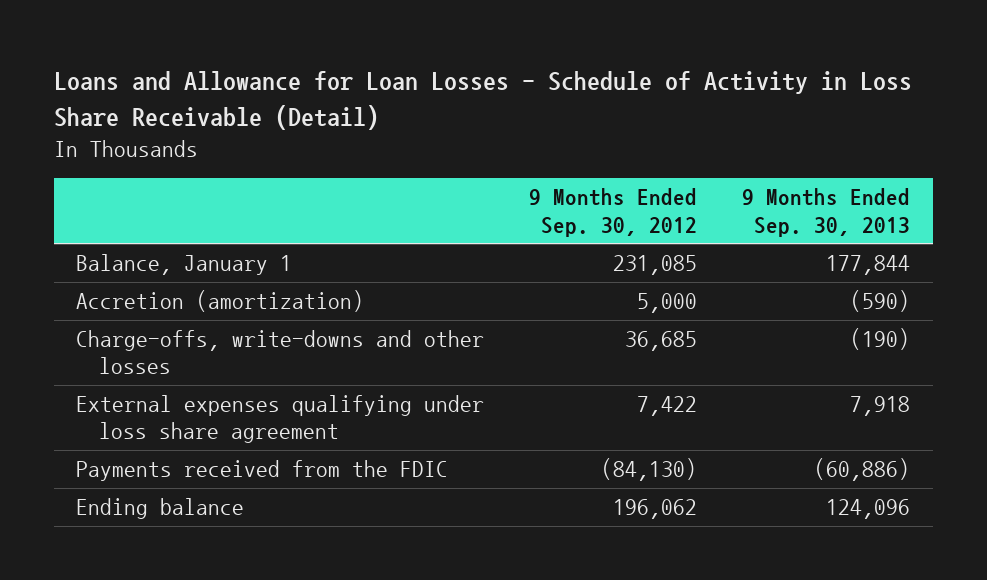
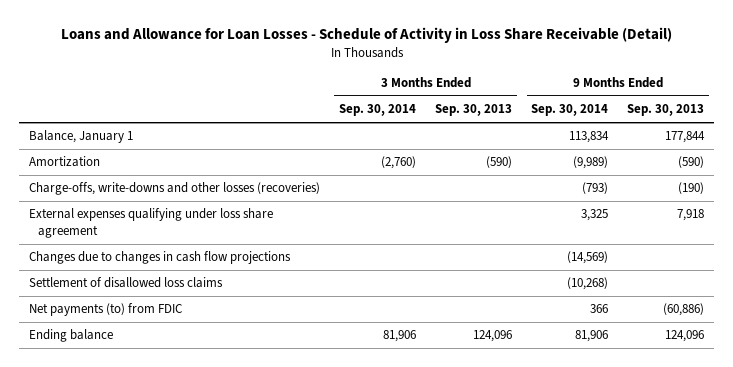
- | 9 Months Ended Sep. 30, 2012 | 9 Months Ended Sep. 30, 2013
+ | 3 Months Ended Sep. 30, 2014 | 3 Months Ended Sep. 30, 2013 | 9 Months Ended Sep. 30, 2014 | 9 Months Ended Sep. 30, 2013
- Accretion (amortization) | 5,000 | (590)
- Charge-offs, write-downs and other losses | 36,685 | (190)
+ Amortization | (2,760) | (590) | (9,989) | (590)
+ Charge-offs, write-downs and other losses (recoveries) | | | (793) | (190)
- Payments received from the FDIC | (84,130) | (60,886)
+ Changes due to changes in cash flow projections | | | (14,569) |
+ Settlement of disallowed loss claims | | | (10,268) |
+ Net payments (to) from FDIC | | | 366 | (60,886)

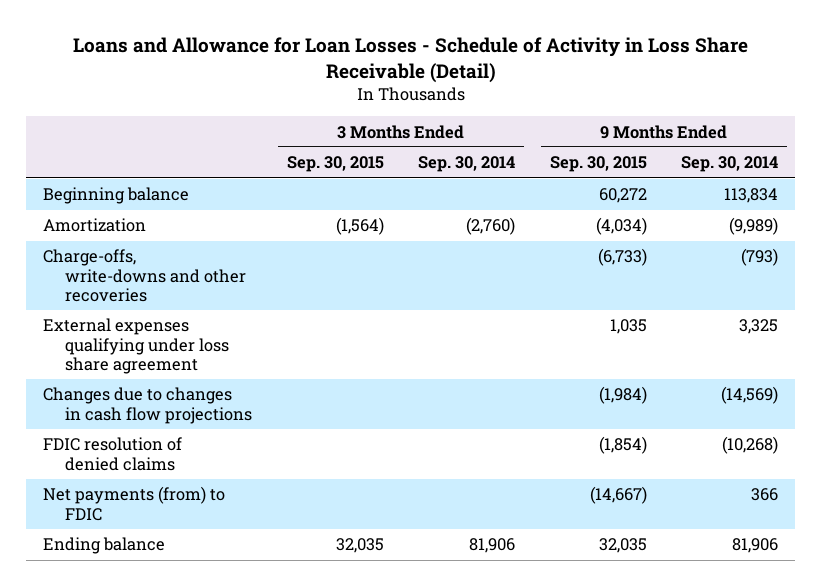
- | 3 Months Ended Sep. 30, 2014 | 3 Months Ended Sep. 30, 2013 | 9 Months Ended Sep. 30, 2014 | 9 Months Ended Sep. 30, 2013
+ | 3 Months Ended Sep. 30, 2015 | 3 Months Ended Sep. 30, 2014 | 9 Months Ended Sep. 30, 2015 | 9 Months Ended Sep. 30, 2014
- Balance, January 1 | | | 113,834 | 177,844
+ Beginning balance | | | 60,272 | 113,834
- Charge-offs, write-downs and other losses (recoveries) | | | (793) | (190)
+ Charge-offs, write-downs and other recoveries | | | (6,733) | (793)
- Settlement of disallowed loss claims | | | (10,268) |
- Net payments (to) from FDIC | | | 366 | (60,886)
+ FDIC resolution of denied claims | | | (1,854) | (10,268)
+ Net payments (from) to FDIC | | | (14,667) | 366

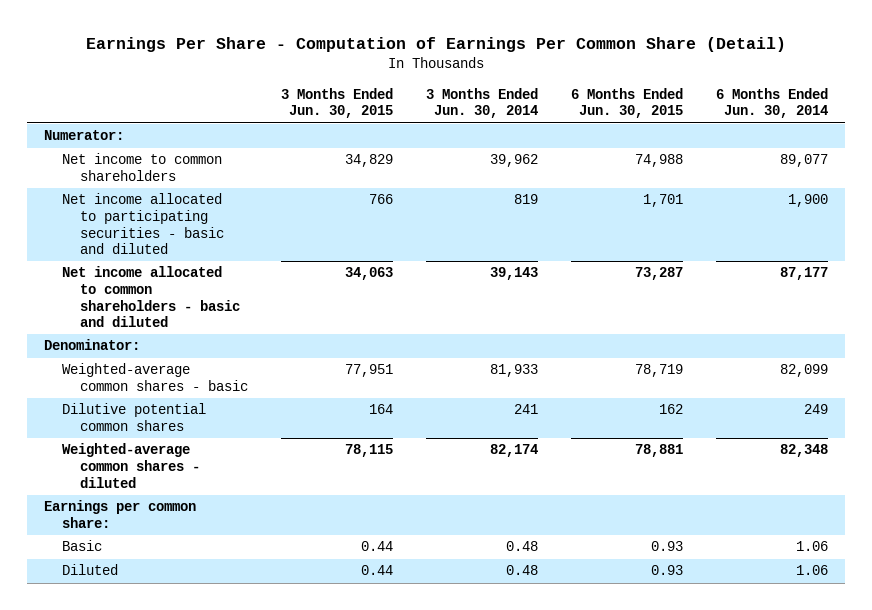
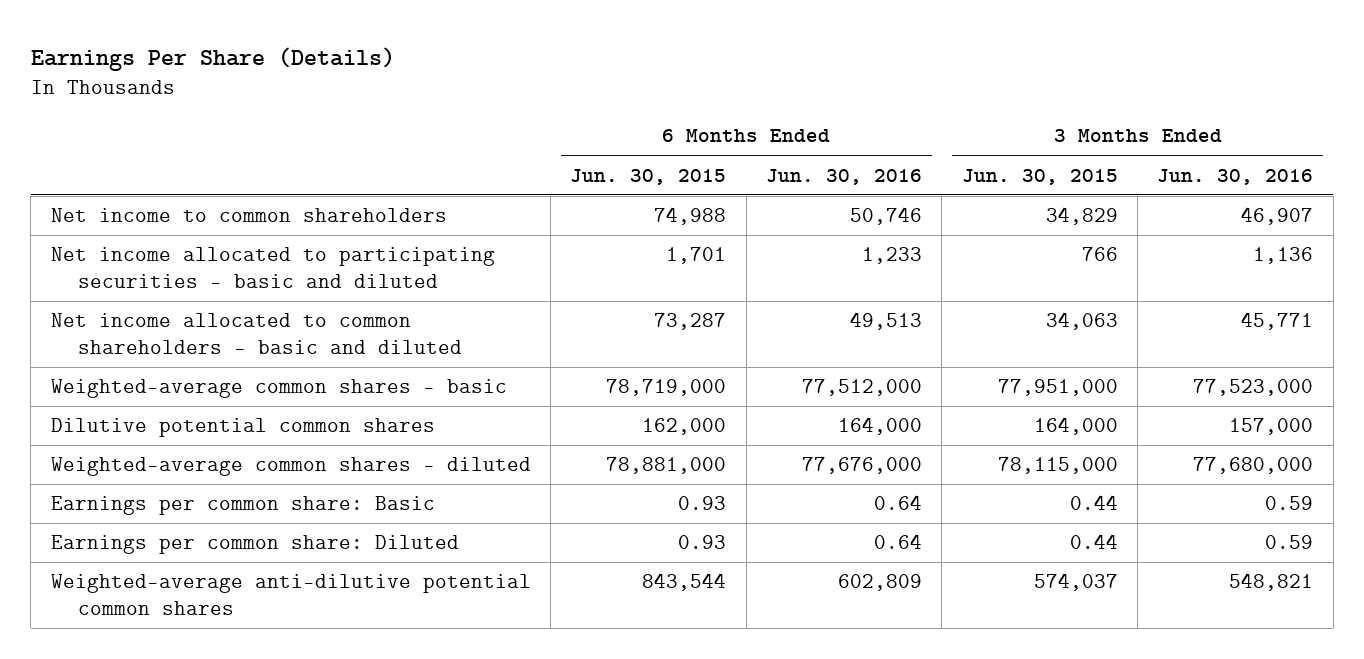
- Earnings Per Share - Computation of Earnings Per Common Share (Detail)
+ Earnings Per Share (Details)
- | 3 Months Ended Jun. 30, 2015 | 3 Months Ended Jun. 30, 2014 | 6 Months Ended Jun. 30, 2015 | 6 Months Ended Jun. 30, 2014
+ | 6 Months Ended Jun. 30, 2015 | 6 Months Ended Jun. 30, 2016 | 3 Months Ended Jun. 30, 2015 | 3 Months Ended Jun. 30, 2016
- Numerator:
- Denominator:
- Weighted-average common shares - basic | 77,951 | 81,933 | 78,719 | 82,099
- Dilutive potential common shares | 164 | 241 | 162 | 249
- Weighted-average common shares - diluted | 78,115 | 82,174 | 78,881 | 82,348
- Earnings per common share:
- Basic | 0.44 | 0.48 | 0.93 | 1.06
- Diluted | 0.44 | 0.48 | 0.93 | 1.06
+ Weighted-average common shares - basic | 78,719,000 | 77,512,000 | 77,951,000 | 77,523,000
+ Dilutive potential common shares | 162,000 | 164,000 | 164,000 | 157,000
+ Weighted-average common shares - diluted | 78,881,000 | 77,676,000 | 78,115,000 | 77,680,000
+ Earnings per common share: Basic | 0.93 | 0.64 | 0.44 | 0.59
+ Earnings per common share: Diluted | 0.93 | 0.64 | 0.44 | 0.59
+ Weighted-average anti-dilutive potential common shares | 843,544 | 602,809 | 574,037 | 548,821

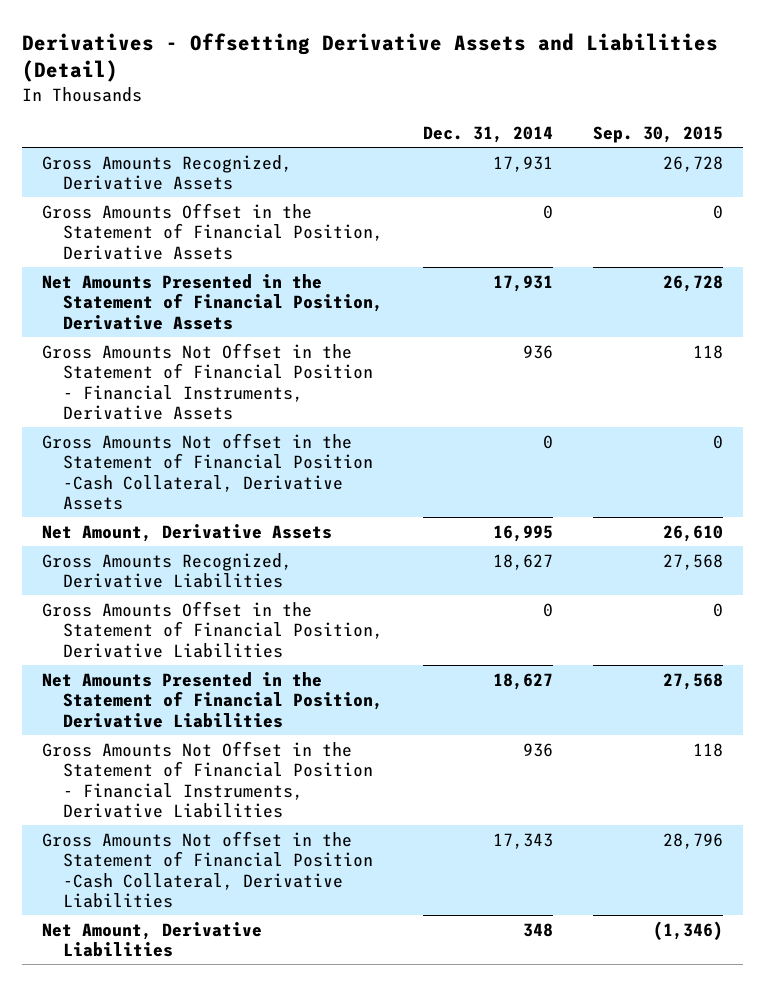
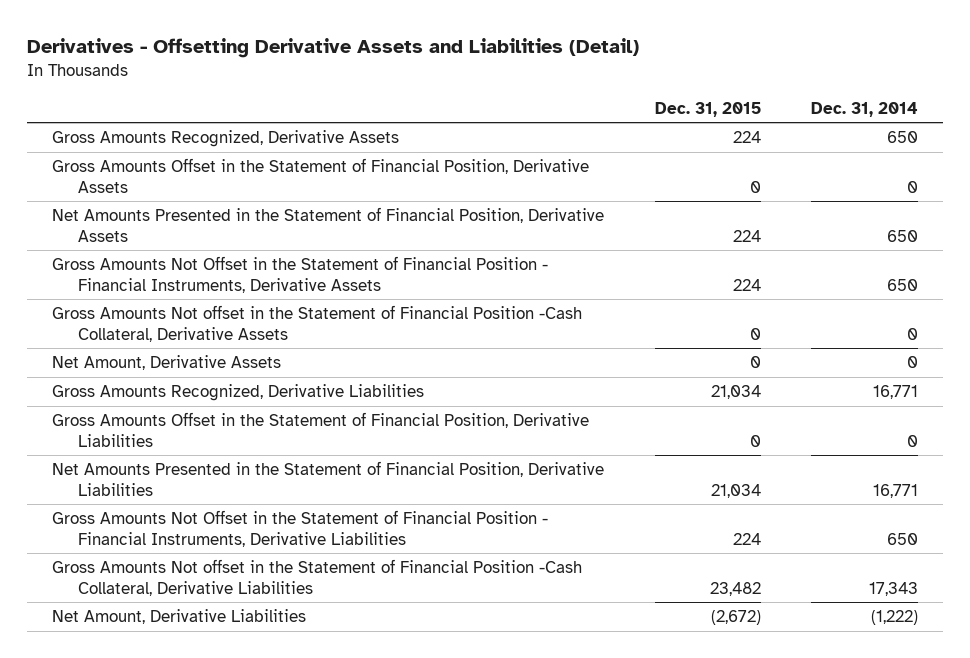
- | Dec. 31, 2014 | Sep. 30, 2015
+ | Dec. 31, 2015 | Dec. 31, 2014
- Gross Amounts Recognized, Derivative Assets | 17,931 | 26,728
+ Gross Amounts Recognized, Derivative Assets | 224 | 650
- Net Amounts Presented in the Statement of Financial Position, Derivative Assets | 17,931 | 26,728
- Gross Amounts Not Offset in the Statement of Financial Position - Financial Instruments, Derivative Assets | 936 | 118
+ Net Amounts Presented in the Statement of Financial Position, Derivative Assets | 224 | 650
+ Gross Amounts Not Offset in the Statement of Financial Position - Financial Instruments, Derivative Assets | 224 | 650
- Net Amount, Derivative Assets | 16,995 | 26,610
- Gross Amounts Recognized, Derivative Liabilities | 18,627 | 27,568
+ Net Amount, Derivative Assets | 0 | 0
+ Gross Amounts Recognized, Derivative Liabilities | 21,034 | 16,771
- Net Amounts Presented in the Statement of Financial Position, Derivative Liabilities | 18,627 | 27,568
- Gross Amounts Not Offset in the Statement of Financial Position - Financial Instruments, Derivative Liabilities | 936 | 118
+ Net Amounts Presented in the Statement of Financial Position, Derivative Liabilities | 21,034 | 16,771
+ Gross Amounts Not Offset in the Statement of Financial Position - Financial Instruments, Derivative Liabilities | 224 | 650
- Net Amount, Derivative Liabilities | 348 | (1,346)
+ Net Amount, Derivative Liabilities | (2,672) | (1,222)

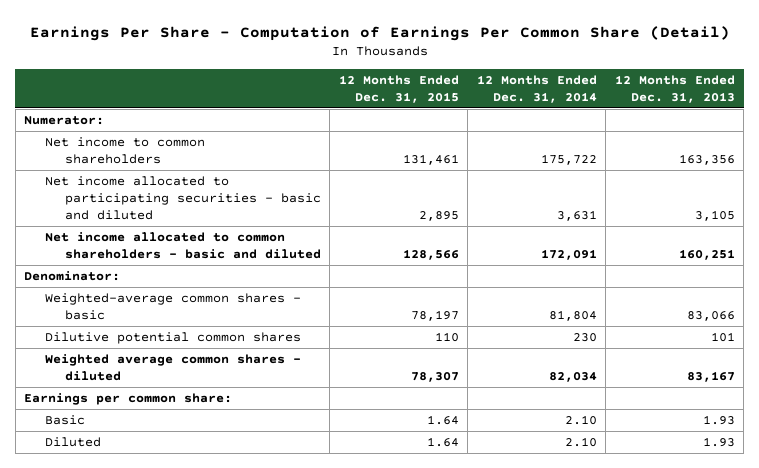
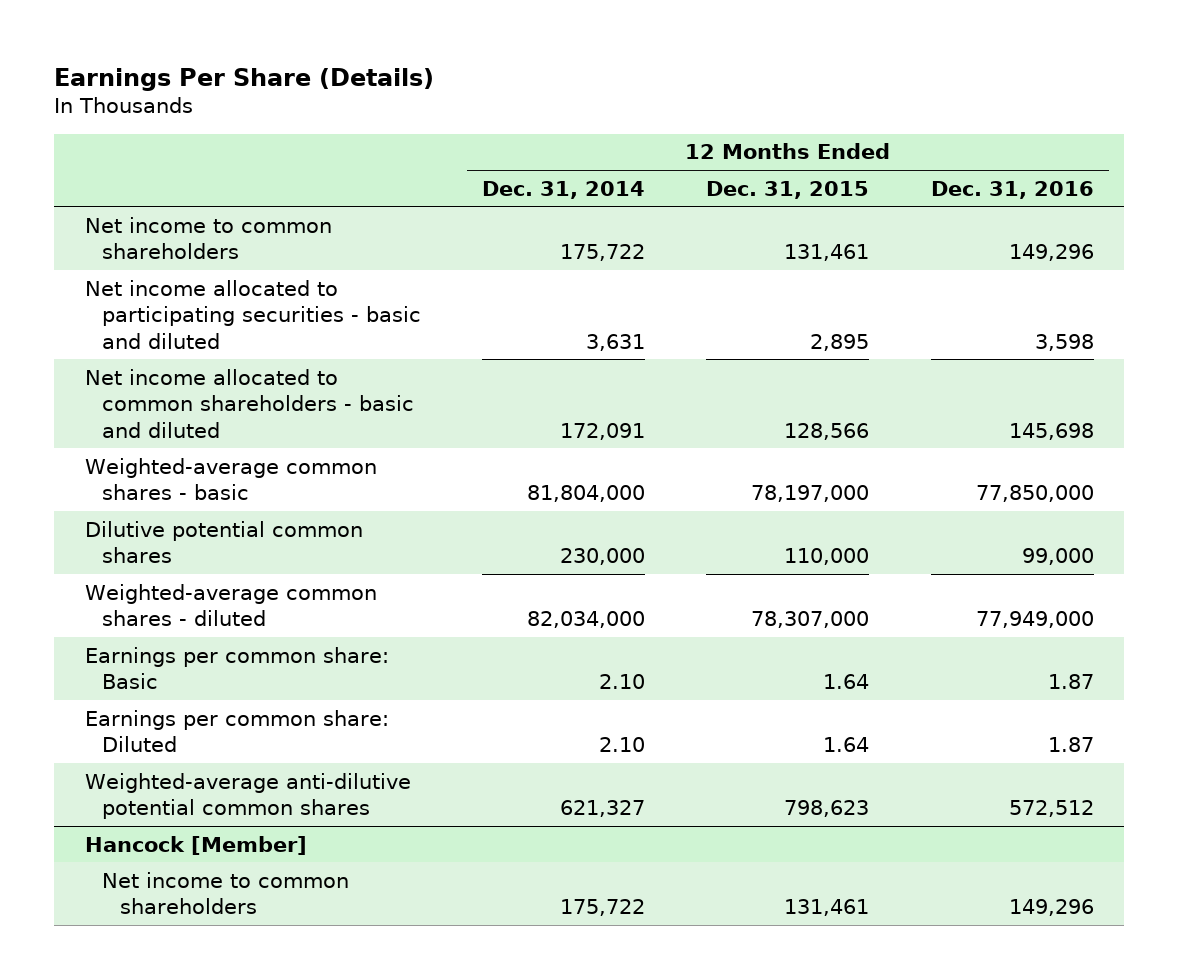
- Earnings Per Share - Computation of Earnings Per Common Share (Detail)
+ Earnings Per Share (Details)
- | 12 Months Ended Dec. 31, 2015 | 12 Months Ended Dec. 31, 2014 | 12 Months Ended Dec. 31, 2013
+ | 12 Months Ended Dec. 31, 2014 | 12 Months Ended Dec. 31, 2015 | 12 Months Ended Dec. 31, 2016
- Numerator:
- Denominator:
- Weighted-average common shares - basic | 78,197 | 81,804 | 83,066
- Dilutive potential common shares | 110 | 230 | 101
- Weighted average common shares - diluted | 78,307 | 82,034 | 83,167
- Earnings per common share:
- Basic | 1.64 | 2.10 | 1.93
- Diluted | 1.64 | 2.10 | 1.93
+ Weighted-average common shares - basic | 81,804,000 | 78,197,000 | 77,850,000
+ Dilutive potential common shares | 230,000 | 110,000 | 99,000
+ Weighted-average common shares - diluted | 82,034,000 | 78,307,000 | 77,949,000
+ Earnings per common share: Basic | 2.10 | 1.64 | 1.87
+ Earnings per common share: Diluted | 2.10 | 1.64 | 1.87
+ Weighted-average anti-dilutive potential common shares | 621,327 | 798,623 | 572,512
+ Hancock [Member]
+ Net income to common shareholders | 175,722 | 131,461 | 149,296

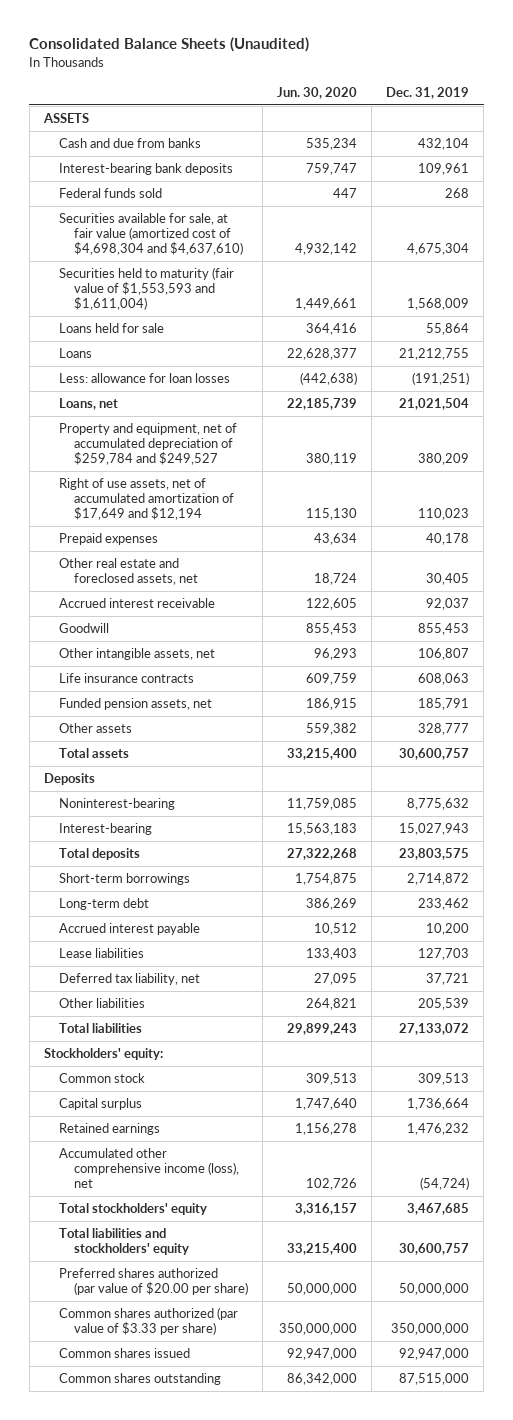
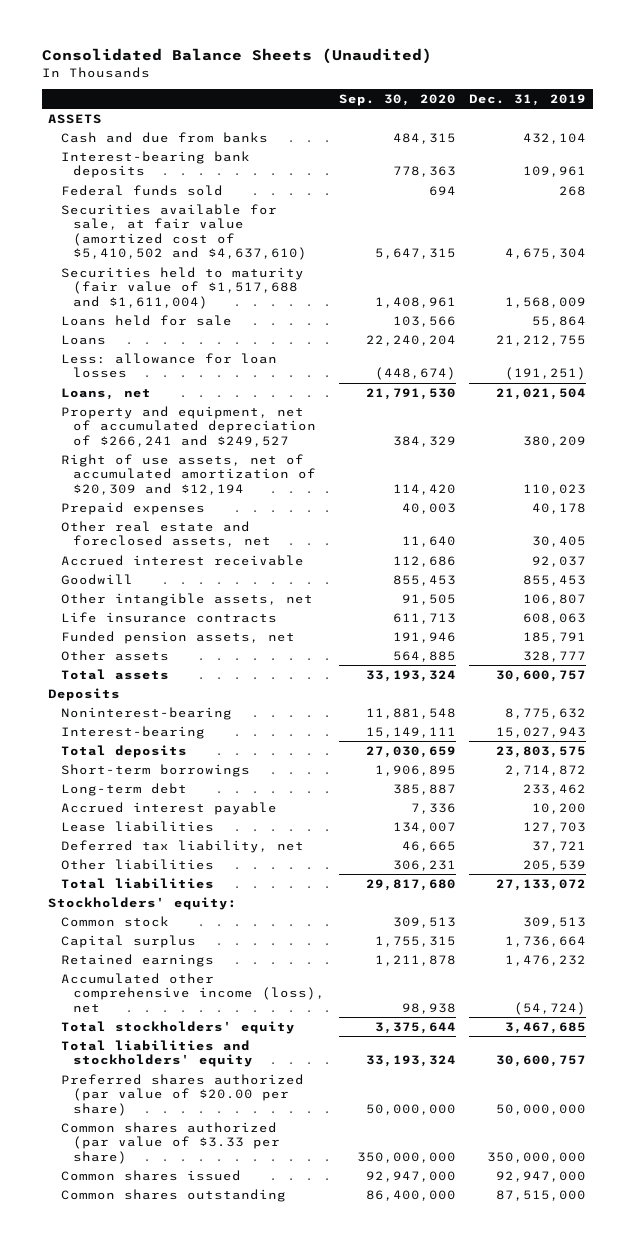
- | Jun. 30, 2020 | Dec. 31, 2019
+ | Sep. 30, 2020 | Dec. 31, 2019
- Securities available for sale, at fair value (amortized cost of $4,698,304 and $4,637,610) | 4,932,142 | 4,675,304
- Securities held to maturity (fair value of $1,553,593 and $1,611,004) | 1,449,661 | 1,568,009
+ Securities available for sale, at fair value (amortized cost of $5,410,502 and $4,637,610) | 5,647,315 | 4,675,304
+ Securities held to maturity (fair value of $1,517,688 and $1,611,004) | 1,408,961 | 1,568,009
- Property and equipment, net of accumulated depreciation of $259,784 and $249,527 | 380,119 | 380,209
- Right of use assets, net of accumulated amortization of $17,649 and $12,194 | 115,130 | 110,023
+ Property and equipment, net of accumulated depreciation of $266,241 and $249,527 | 384,329 | 380,209
+ Right of use assets, net of accumulated amortization of $20,309 and $12,194 | 114,420 | 110,023

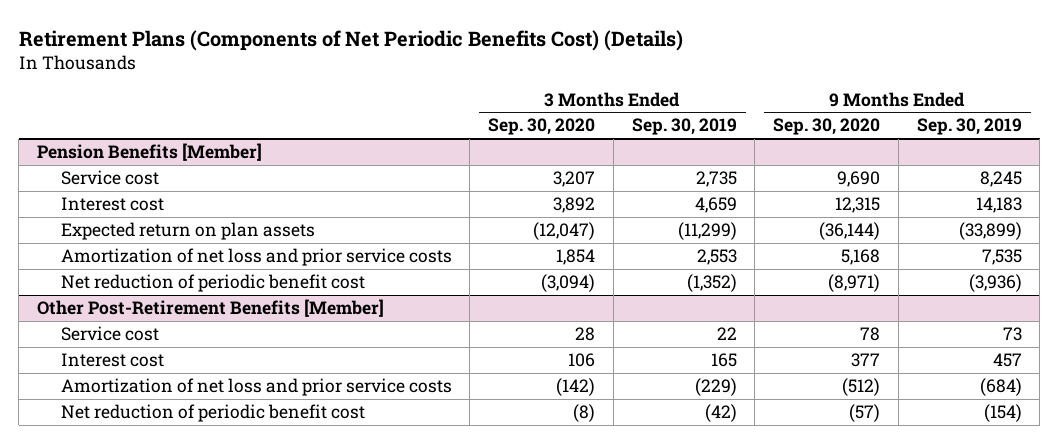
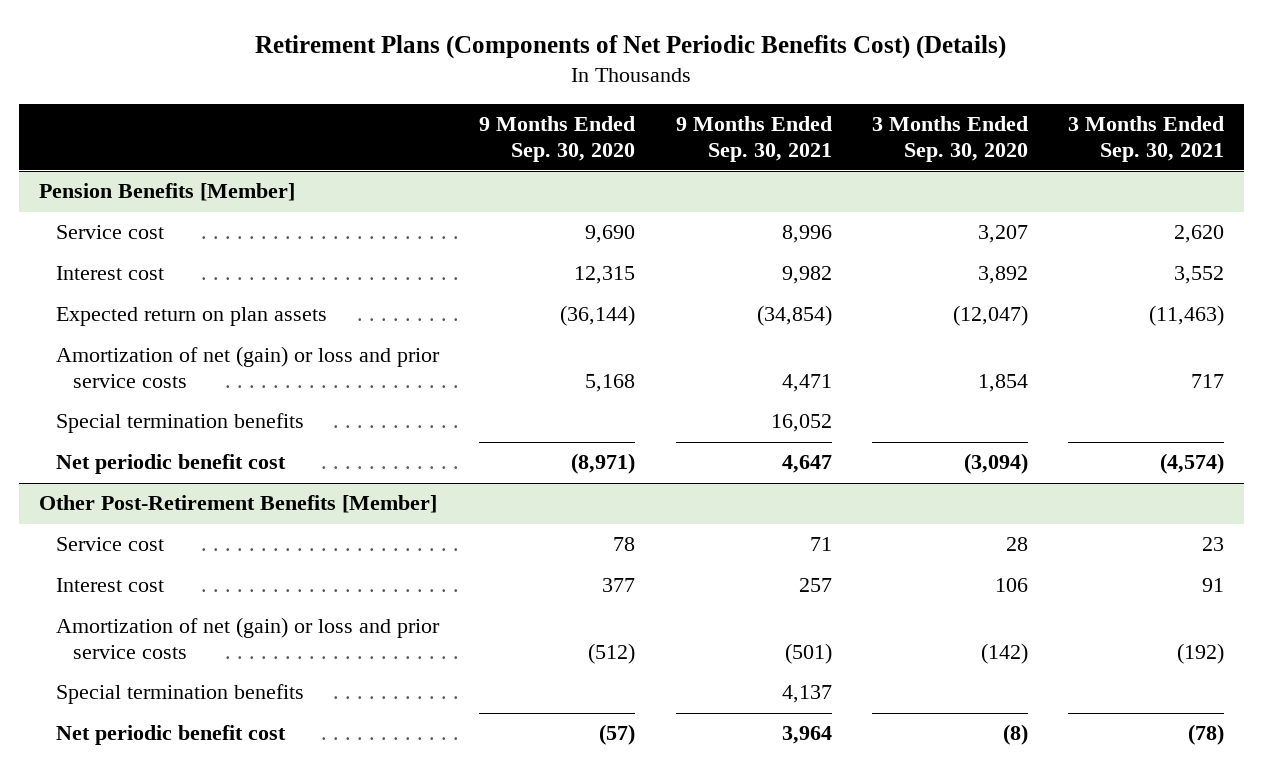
- | 3 Months Ended Sep. 30, 2020 | 3 Months Ended Sep. 30, 2019 | 9 Months Ended Sep. 30, 2020 | 9 Months Ended Sep. 30, 2019
+ | 9 Months Ended Sep. 30, 2020 | 9 Months Ended Sep. 30, 2021 | 3 Months Ended Sep. 30, 2020 | 3 Months Ended Sep. 30, 2021
@ Pension Benefits [Member]
- Amortization of net loss and prior service costs | 1,854 | 2,553 | 5,168 | 7,535
- Net reduction of periodic benefit cost | (3,094) | (1,352) | (8,971) | (3,936)
+ Amortization of net (gain) or loss and prior service costs | 5,168 | 4,471 | 1,854 | 717
+ Special termination benefits | | 16,052 | |
+ Net periodic benefit cost | (8,971) | 4,647 | (3,094) | (4,574)
@ Other Post-Retirement Benefits [Member]
- Amortization of net loss and prior service costs | (142) | (229) | (512) | (684)
- Net reduction of periodic benefit cost | (8) | (42) | (57) | (154)
+ Amortization of net (gain) or loss and prior service costs | (512) | (501) | (142) | (192)
+ Special termination benefits | | 4,137 | |
+ Net periodic benefit cost | (57) | 3,964 | (8) | (78)

